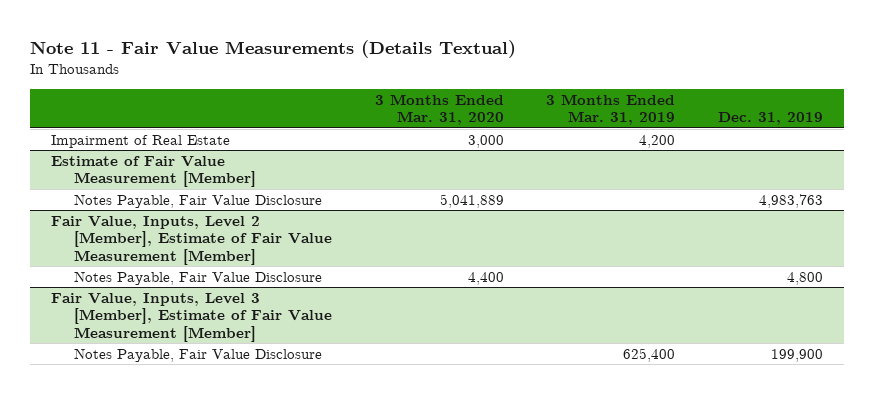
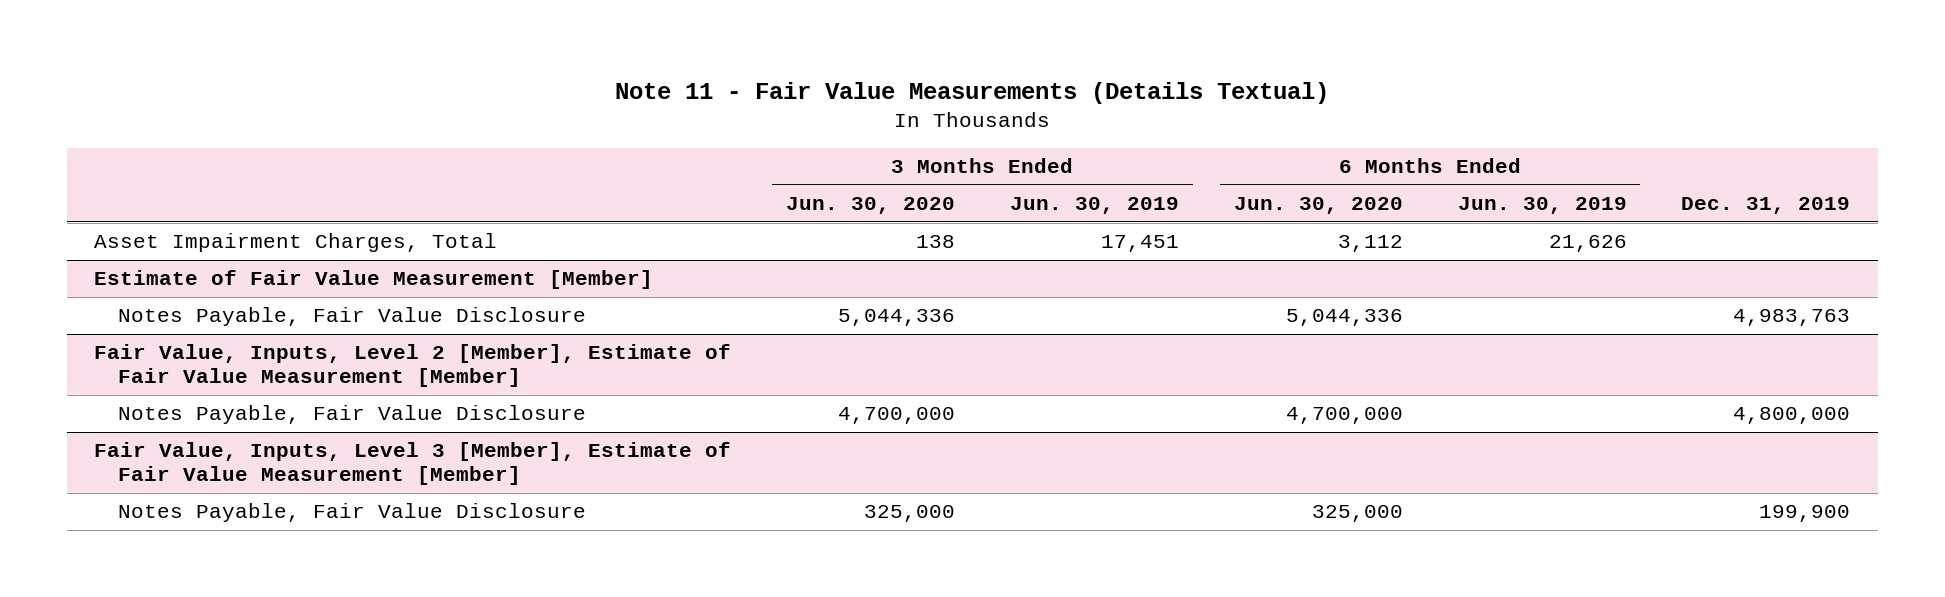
- | 3 Months Ended Mar. 31, 2020 | 3 Months Ended Mar. 31, 2019 | Dec. 31, 2019
+ | 3 Months Ended Jun. 30, 2020 | 3 Months Ended Jun. 30, 2019 | 6 Months Ended Jun. 30, 2020 | 6 Months Ended Jun. 30, 2019 | Dec. 31, 2019
- Impairment of Real Estate | 3,000 | 4,200 |
+ Asset Impairment Charges, Total | 138 | 17,451 | 3,112 | 21,626 |
@ Fair Value, Inputs, Level 2 [Member], Estimate of Fair Value Measurement [Member]
- Notes Payable, Fair Value Disclosure | 4,400 | | 4,800
+ Notes Payable, Fair Value Disclosure | 4,700,000 | | 4,700,000 | | 4,800,000

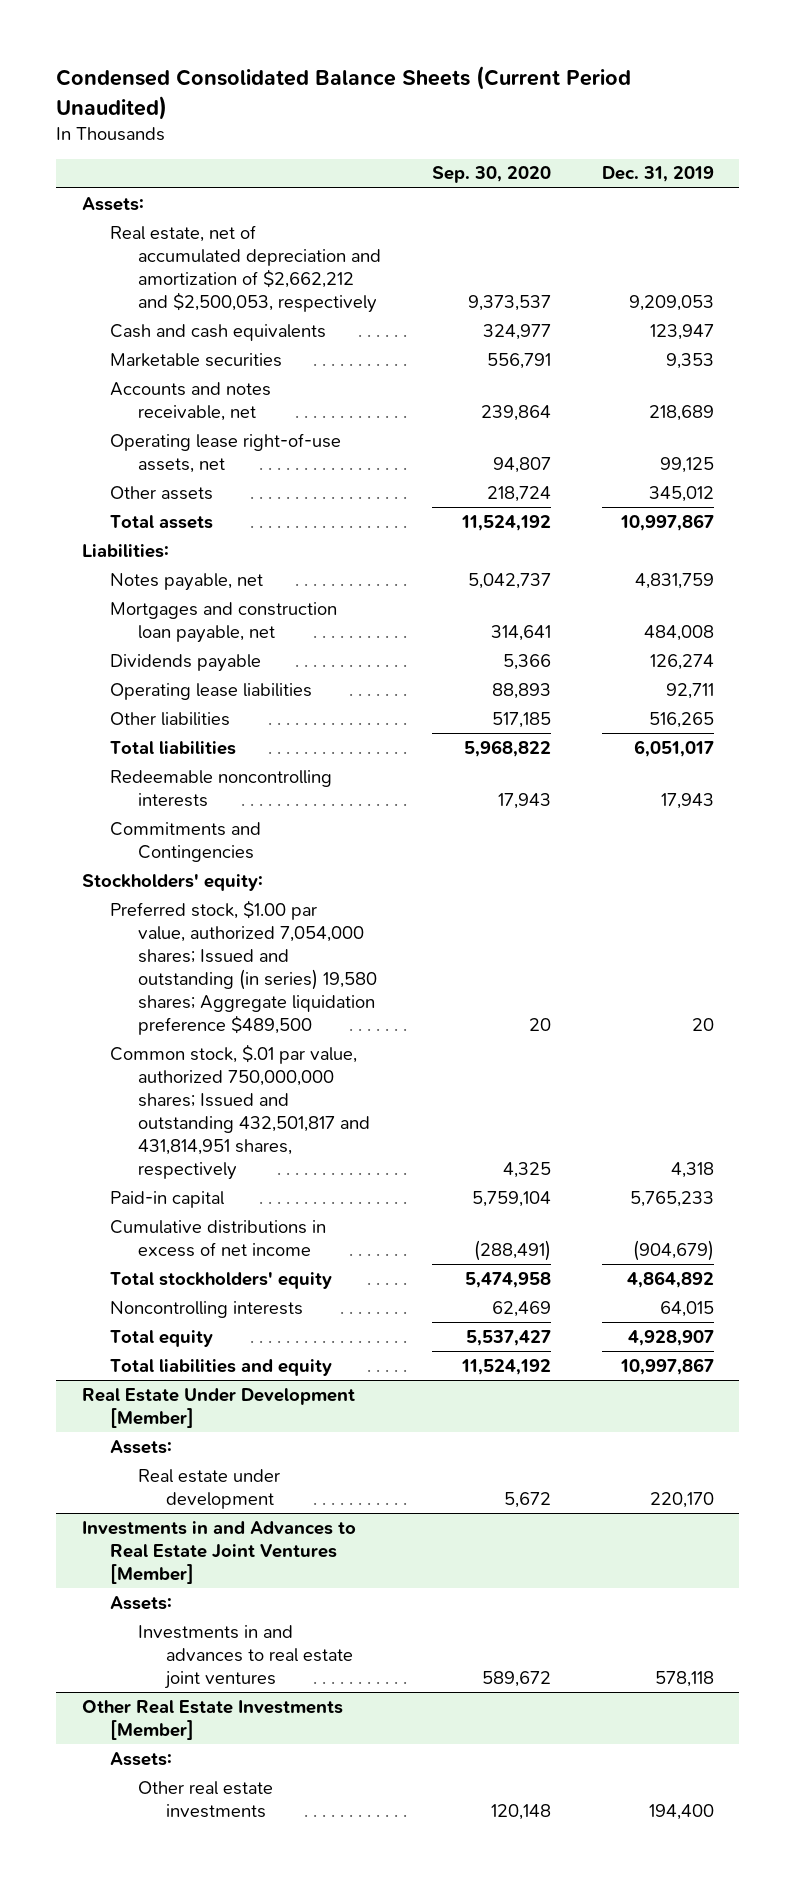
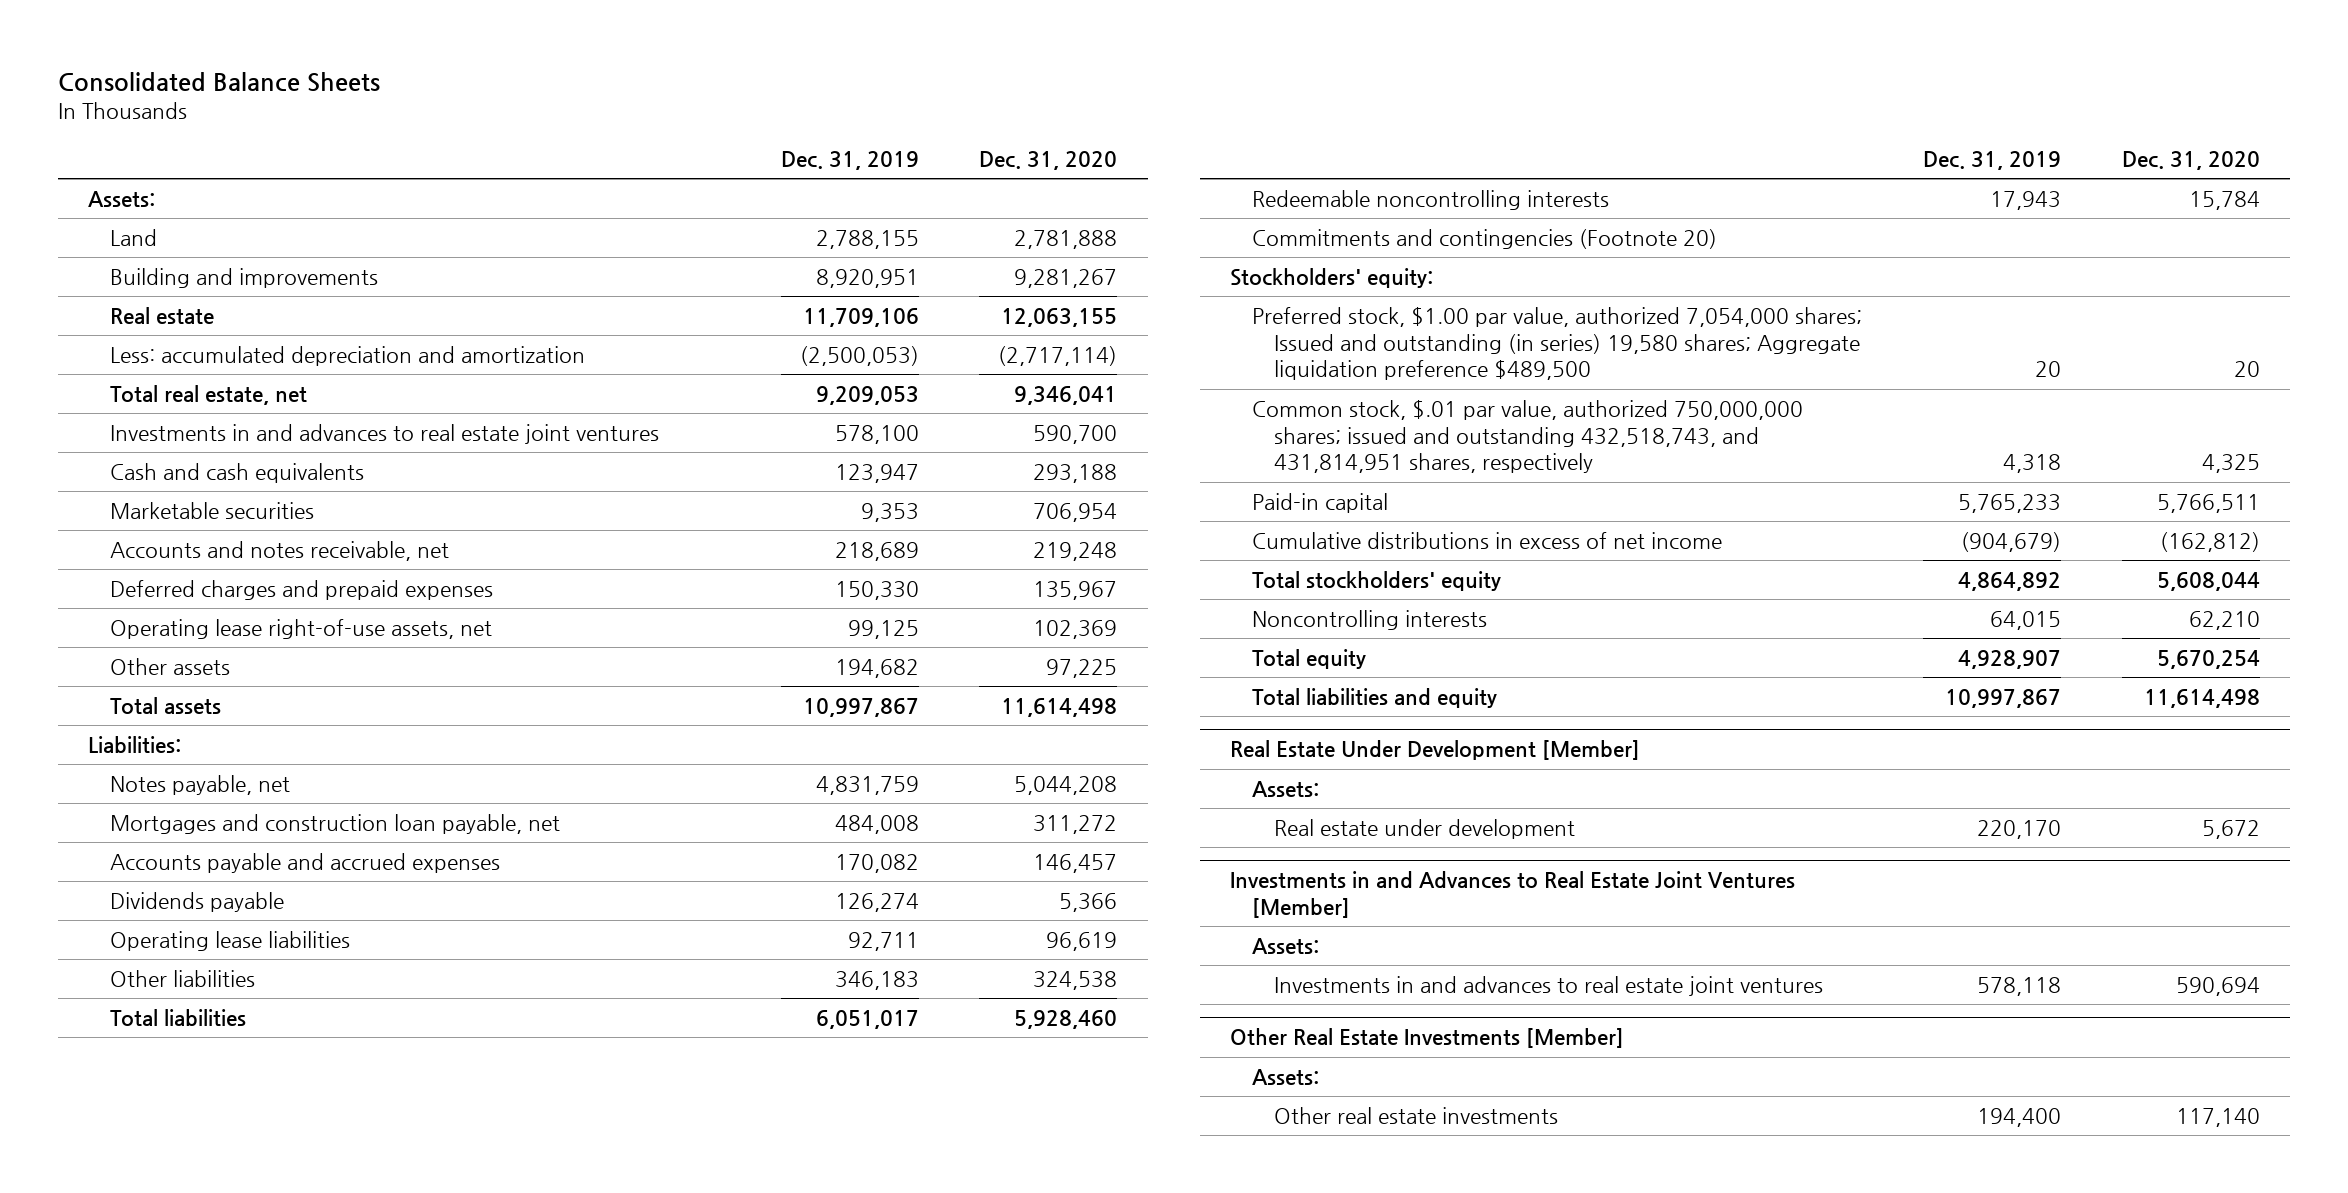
- Condensed Consolidated Balance Sheets (Current Period Unaudited)
+ Consolidated Balance Sheets
- | Sep. 30, 2020 | Dec. 31, 2019
+ | Dec. 31, 2019 | Dec. 31, 2020
- Real estate, net of accumulated depreciation and amortization of $2,662,212 and $2,500,053, respectively | 9,373,537 | 9,209,053
+ Land | 2,788,155 | 2,781,888
+ Building and improvements | 8,920,951 | 9,281,267
+ Real estate | 11,709,106 | 12,063,155
+ Less: accumulated depreciation and amortization | (2,500,053) | (2,717,114)
+ Total real estate, net | 9,209,053 | 9,346,041
+ Investments in and advances to real estate joint ventures | 578,100 | 590,700
+ Deferred charges and prepaid expenses | 150,330 | 135,967
- Other assets | 218,724 | 345,012
+ Other assets | 194,682 | 97,225
+ Accounts payable and accrued expenses | 170,082 | 146,457
- Other liabilities | 517,185 | 516,265
+ Other liabilities | 346,183 | 324,538
- Commitments and Contingencies
+ Commitments and contingencies (Footnote 20)
- Common stock, $.01 par value, authorized 750,000,000 shares; Issued and outstanding 432,501,817 and 431,814,951 shares, respectively | 4,325 | 4,318
+ Common stock, $.01 par value, authorized 750,000,000 shares; issued and outstanding 432,518,743, and 431,814,951 shares, respectively | 4,318 | 4,325

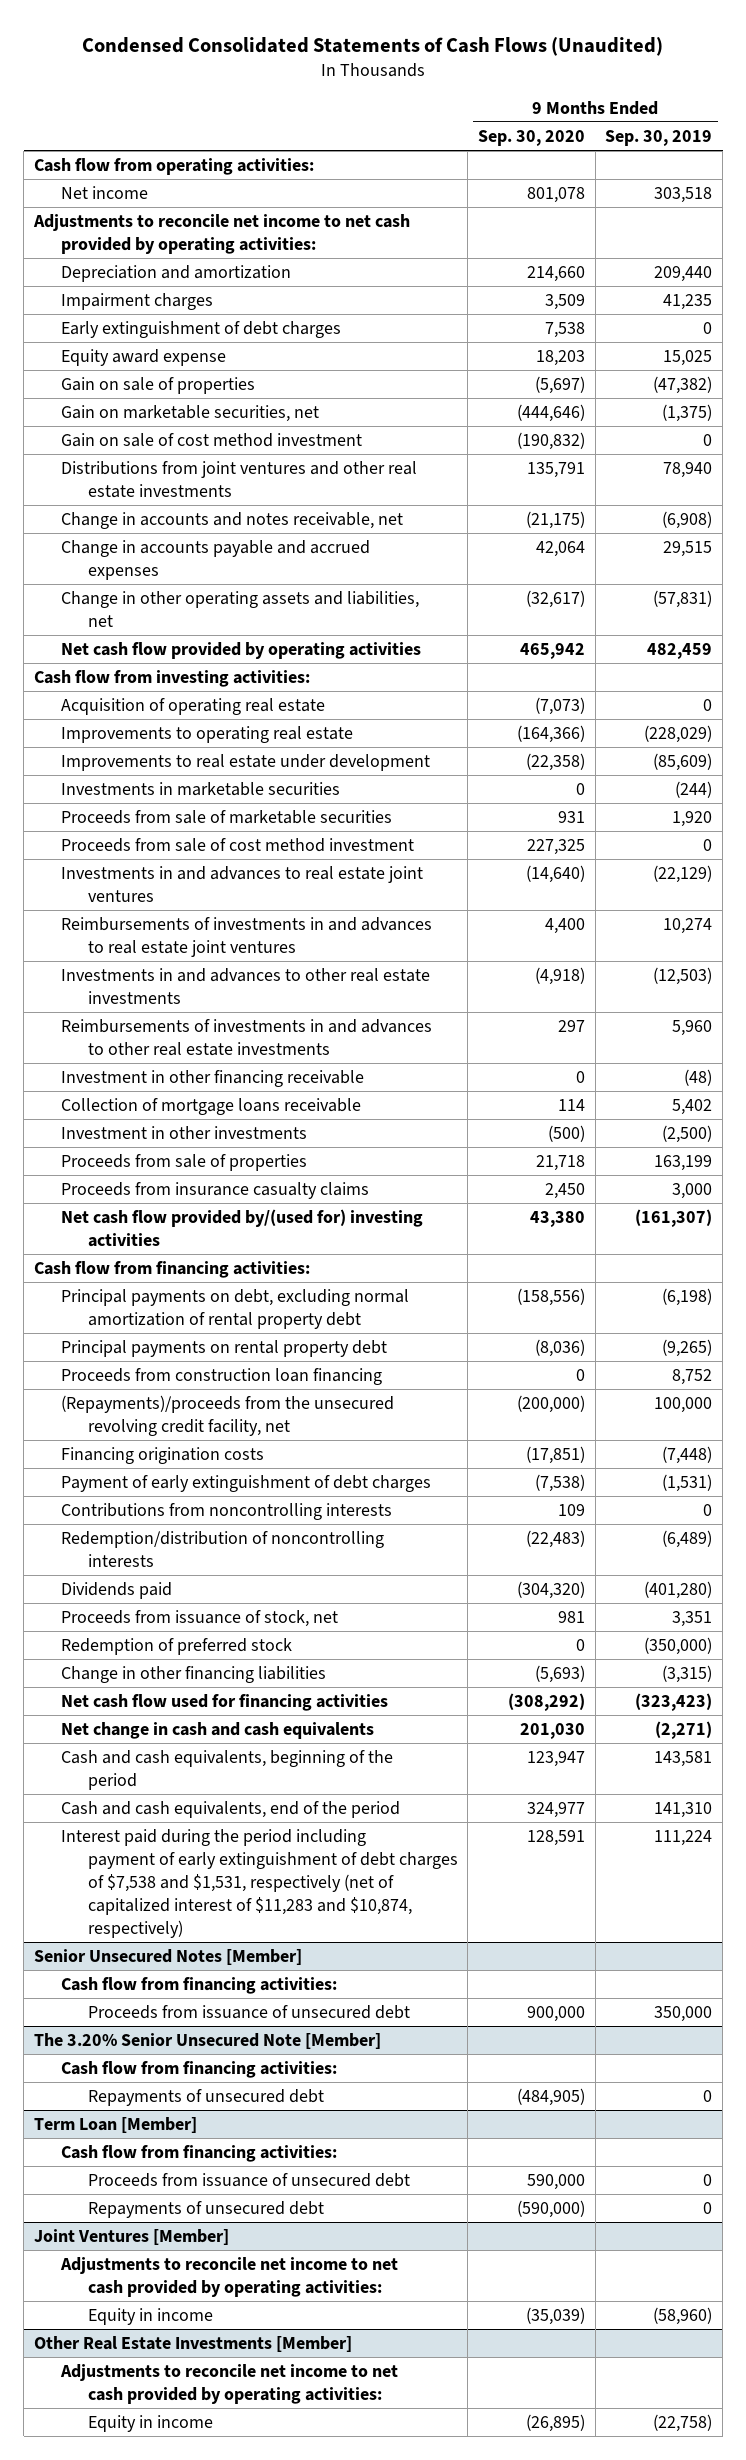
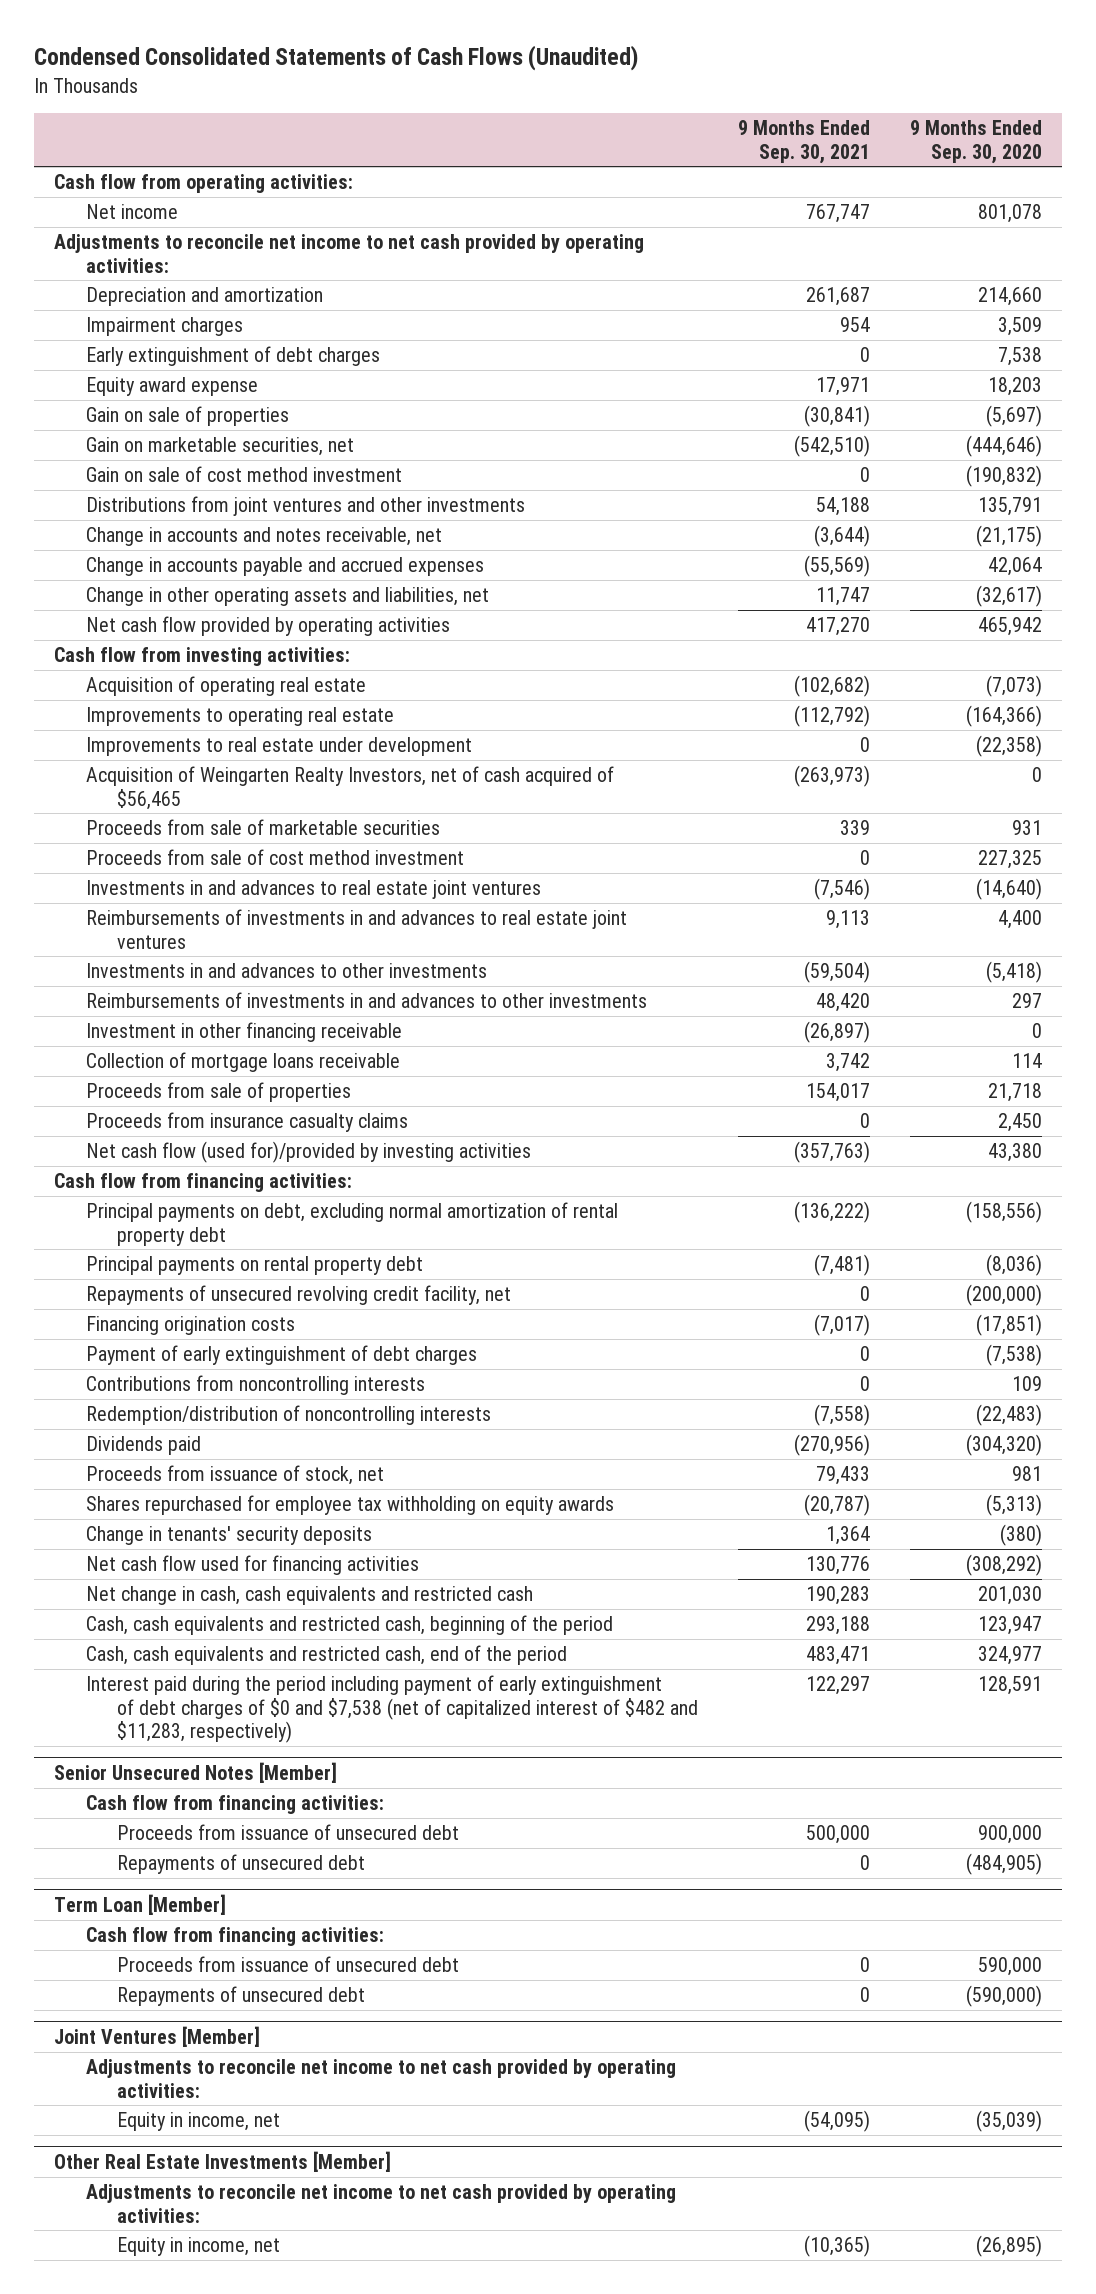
- | 9 Months Ended Sep. 30, 2020 | 9 Months Ended Sep. 30, 2019
+ | 9 Months Ended Sep. 30, 2021 | 9 Months Ended Sep. 30, 2020
- Distributions from joint ventures and other real estate investments | 135,791 | 78,940
+ Distributions from joint ventures and other investments | 54,188 | 135,791
- Investments in marketable securities | 0 | (244)
+ Acquisition of Weingarten Realty Investors, net of cash acquired of $56,465 | (263,973) | 0
- Investments in and advances to other real estate investments | (4,918) | (12,503)
- Reimbursements of investments in and advances to other real estate investments | 297 | 5,960
+ Investments in and advances to other investments | (59,504) | (5,418)
+ Reimbursements of investments in and advances to other investments | 48,420 | 297
- Investment in other investments | (500) | (2,500)
- Net cash flow provided by/(used for) investing activities | 43,380 | (161,307)
+ Net cash flow (used for)/provided by investing activities | (357,763) | 43,380
- Proceeds from construction loan financing | 0 | 8,752
- (Repayments)/proceeds from the unsecured revolving credit facility, net | (200,000) | 100,000
+ Repayments of unsecured revolving credit facility, net | 0 | (200,000)
- Redemption of preferred stock | 0 | (350,000)
- Change in other financing liabilities | (5,693) | (3,315)
+ Shares repurchased for employee tax withholding on equity awards | (20,787) | (5,313)
+ Change in tenants' security deposits | 1,364 | (380)
- Net change in cash and cash equivalents | 201,030 | (2,271)
- Cash and cash equivalents, beginning of the period | 123,947 | 143,581
- Cash and cash equivalents, end of the period | 324,977 | 141,310
- Interest paid during the period including payment of early extinguishment of debt charges of $7,538 and $1,531, respectively (net of capitalized interest of $11,283 and $10,874, respectively) | 128,591 | 111,224
+ Net change in cash, cash equivalents and restricted cash | 190,283 | 201,030
+ Cash, cash equivalents and restricted cash, beginning of the period | 293,188 | 123,947
+ Cash, cash equivalents and restricted cash, end of the period | 483,471 | 324,977
+ Interest paid during the period including payment of early extinguishment of debt charges of $0 and $7,538 (net of capitalized interest of $482 and $11,283, respectively) | 122,297 | 128,591
- The 3.20% Senior Unsecured Note [Member]
- Cash flow from financing activities:
@ Joint Ventures [Member]
- Equity in income | (35,039) | (58,960)
+ Equity in income, net | (54,095) | (35,039)
@ Other Real Estate Investments [Member]
- Equity in income | (26,895) | (22,758)
+ Equity in income, net | (10,365) | (26,895)

